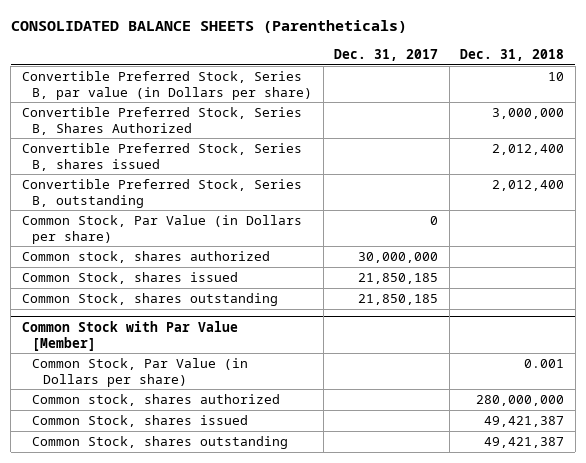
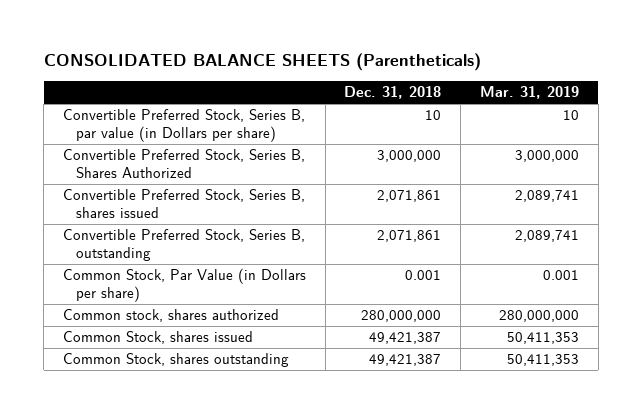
- | Dec. 31, 2017 | Dec. 31, 2018
+ | Dec. 31, 2018 | Mar. 31, 2019
- Convertible Preferred Stock, Series B, shares issued | | 2,012,400
- Convertible Preferred Stock, Series B, outstanding | | 2,012,400
- Common Stock, Par Value (in Dollars per share) | 0 |
- Common stock, shares authorized | 30,000,000 |
- Common Stock, shares issued | 21,850,185 |
- Common Stock, shares outstanding | 21,850,185 |
- Common Stock with Par Value [Member]
+ Convertible Preferred Stock, Series B, shares issued | 2,071,861 | 2,089,741
+ Convertible Preferred Stock, Series B, outstanding | 2,071,861 | 2,089,741

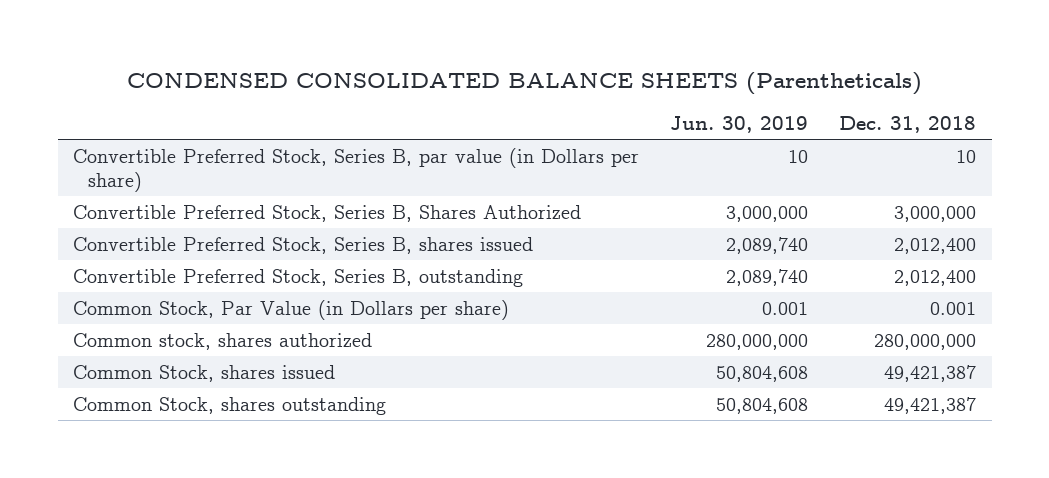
- CONSOLIDATED BALANCE SHEETS (Parentheticals)
+ CONDENSED CONSOLIDATED BALANCE SHEETS (Parentheticals)
- | Dec. 31, 2018 | Mar. 31, 2019
+ | Jun. 30, 2019 | Dec. 31, 2018
- Convertible Preferred Stock, Series B, shares issued | 2,071,861 | 2,089,741
- Convertible Preferred Stock, Series B, outstanding | 2,071,861 | 2,089,741
+ Convertible Preferred Stock, Series B, shares issued | 2,089,740 | 2,012,400
+ Convertible Preferred Stock, Series B, outstanding | 2,089,740 | 2,012,400

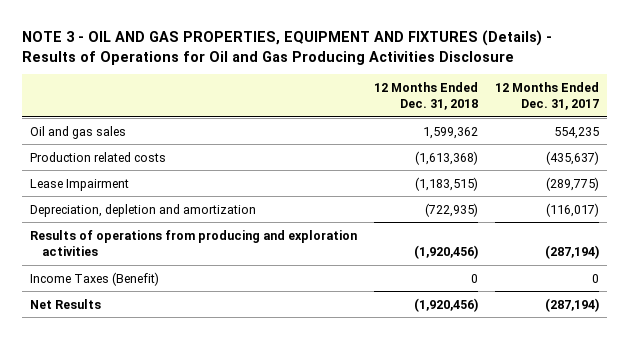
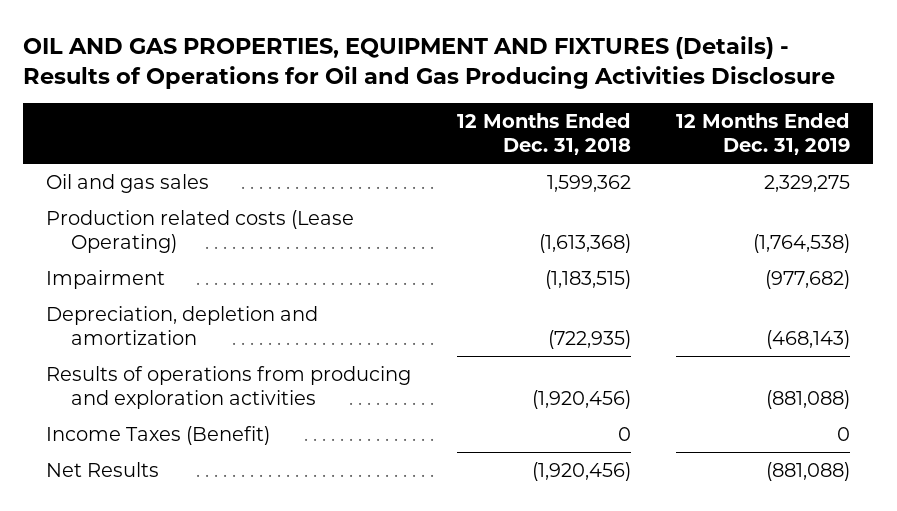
- NOTE 3 - OIL AND GAS PROPERTIES, EQUIPMENT AND FIXTURES (Details) - Results of Operations for Oil and Gas Producing Activities Disclosure
+ OIL AND GAS PROPERTIES, EQUIPMENT AND FIXTURES (Details) - Results of Operations for Oil and Gas Producing Activities Disclosure
- | 12 Months Ended Dec. 31, 2018 | 12 Months Ended Dec. 31, 2017
+ | 12 Months Ended Dec. 31, 2018 | 12 Months Ended Dec. 31, 2019
- Production related costs | (1,613,368) | (435,637)
- Lease Impairment | (1,183,515) | (289,775)
+ Production related costs (Lease Operating) | (1,613,368) | (1,764,538)
+ Impairment | (1,183,515) | (977,682)

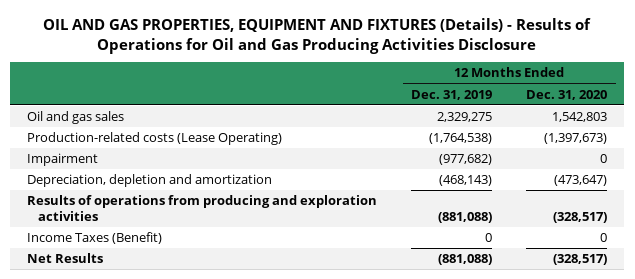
- | 12 Months Ended Dec. 31, 2018 | 12 Months Ended Dec. 31, 2019
+ | 12 Months Ended Dec. 31, 2019 | 12 Months Ended Dec. 31, 2020
- Production related costs (Lease Operating) | (1,613,368) | (1,764,538)
+ Production-related costs (Lease Operating) | (1,764,538) | (1,397,673)

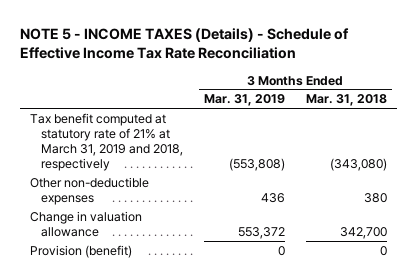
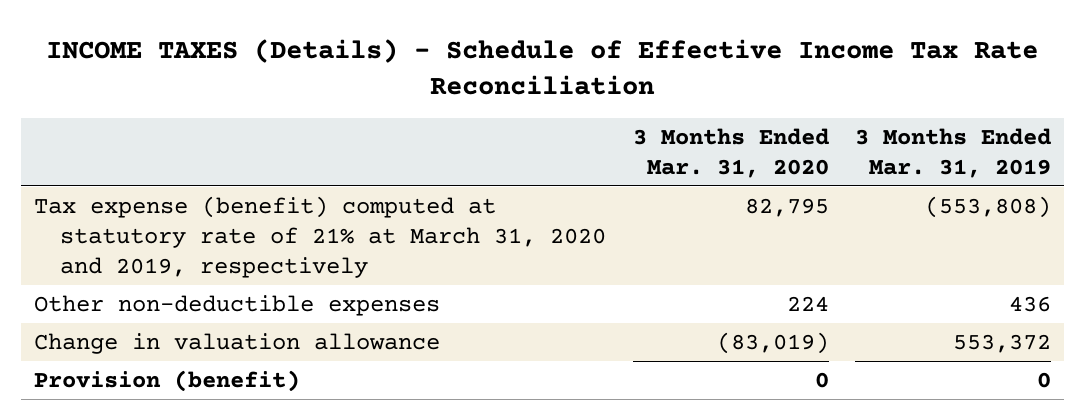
- NOTE 5 - INCOME TAXES (Details) - Schedule of Effective Income Tax Rate Reconciliation
+ INCOME TAXES (Details) - Schedule of Effective Income Tax Rate Reconciliation
- | 3 Months Ended Mar. 31, 2019 | 3 Months Ended Mar. 31, 2018
+ | 3 Months Ended Mar. 31, 2020 | 3 Months Ended Mar. 31, 2019
- Tax benefit computed at statutory rate of 21% at March 31, 2019 and 2018, respectively | (553,808) | (343,080)
+ Tax expense (benefit) computed at statutory rate of 21% at March 31, 2020 and 2019, respectively | 82,795 | (553,808)

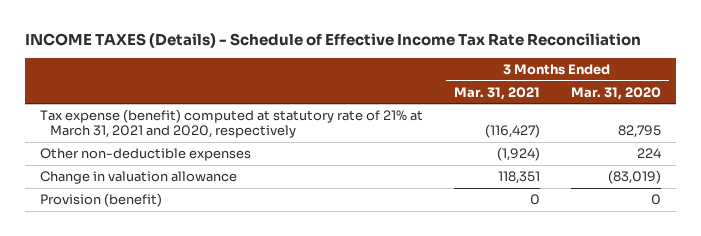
- | 3 Months Ended Mar. 31, 2020 | 3 Months Ended Mar. 31, 2019
+ | 3 Months Ended Mar. 31, 2021 | 3 Months Ended Mar. 31, 2020
- Tax expense (benefit) computed at statutory rate of 21% at March 31, 2020 and 2019, respectively | 82,795 | (553,808)
+ Tax expense (benefit) computed at statutory rate of 21% at March 31, 2021 and 2020, respectively | (116,427) | 82,795

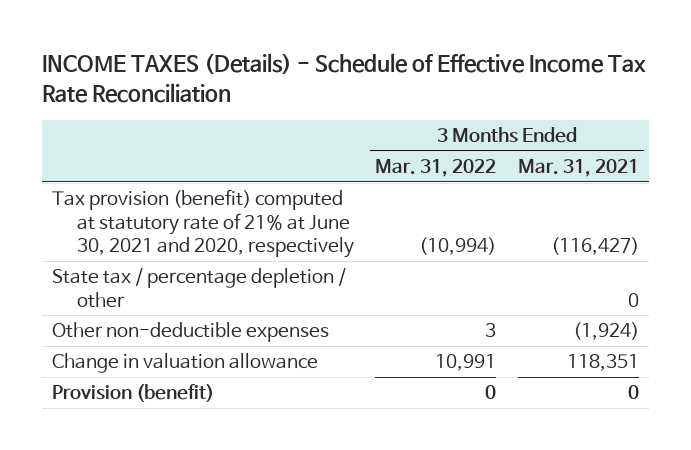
- | 3 Months Ended Mar. 31, 2021 | 3 Months Ended Mar. 31, 2020
+ | 3 Months Ended Mar. 31, 2022 | 3 Months Ended Mar. 31, 2021
- Tax expense (benefit) computed at statutory rate of 21% at March 31, 2021 and 2020, respectively | (116,427) | 82,795
+ Tax provision (benefit) computed at statutory rate of 21% at June 30, 2021 and 2020, respectively | (10,994) | (116,427)
+ State tax / percentage depletion / other | | 0

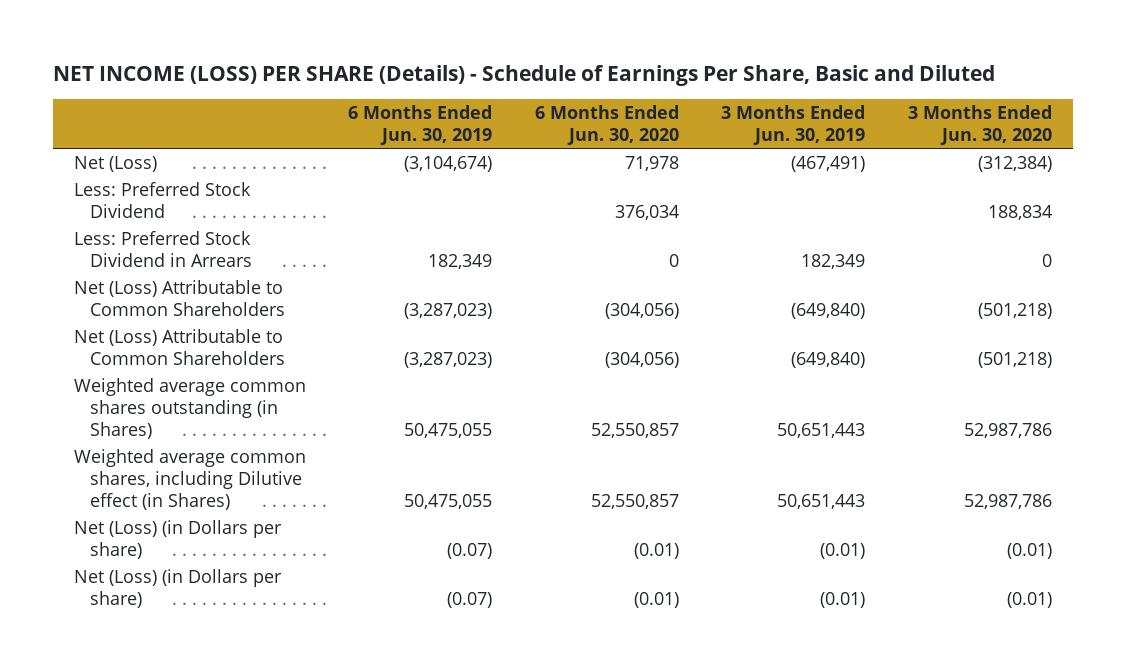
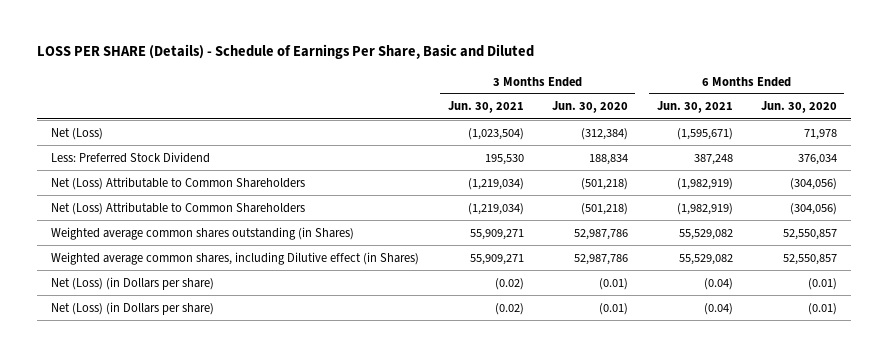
- NET INCOME (LOSS) PER SHARE (Details) - Schedule of Earnings Per Share, Basic and Diluted
+ LOSS PER SHARE (Details) - Schedule of Earnings Per Share, Basic and Diluted
- | 6 Months Ended Jun. 30, 2019 | 6 Months Ended Jun. 30, 2020 | 3 Months Ended Jun. 30, 2019 | 3 Months Ended Jun. 30, 2020
+ | 3 Months Ended Jun. 30, 2021 | 3 Months Ended Jun. 30, 2020 | 6 Months Ended Jun. 30, 2021 | 6 Months Ended Jun. 30, 2020
- Less: Preferred Stock Dividend in Arrears | 182,349 | 0 | 182,349 | 0

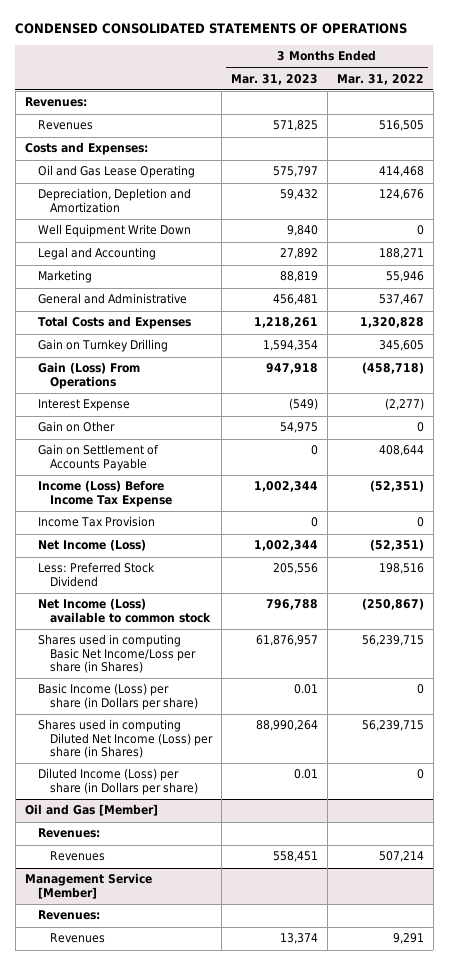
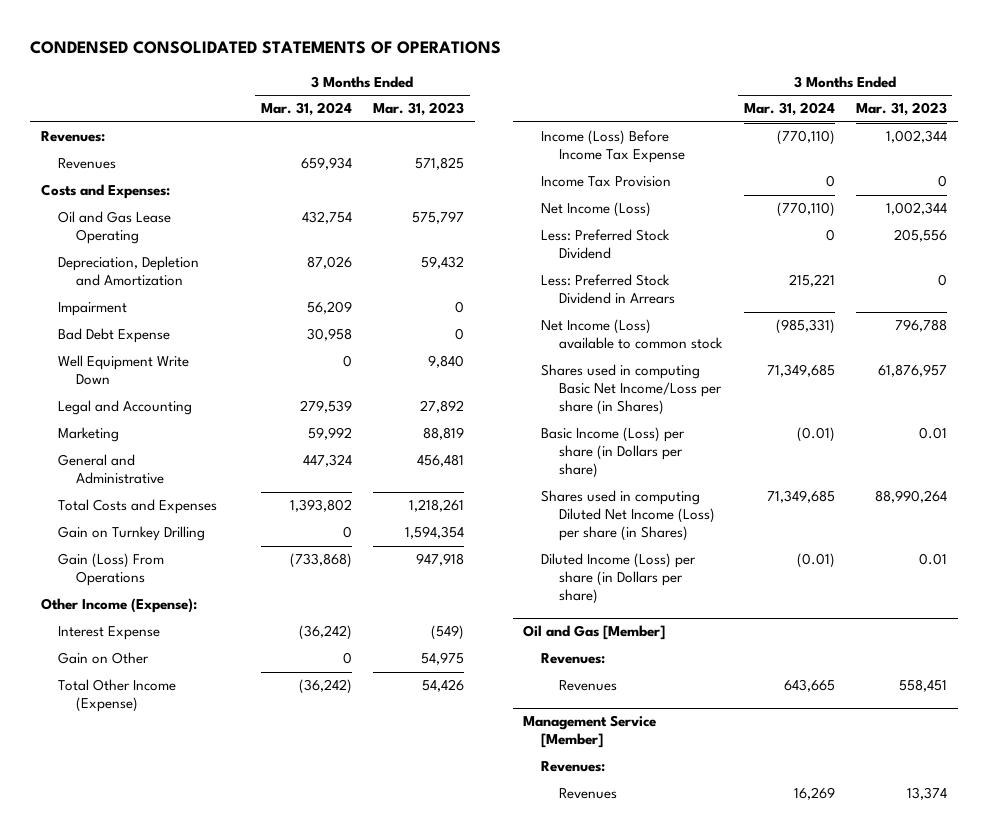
- | 3 Months Ended Mar. 31, 2023 | 3 Months Ended Mar. 31, 2022
+ | 3 Months Ended Mar. 31, 2024 | 3 Months Ended Mar. 31, 2023
+ Impairment | 56,209 | 0
+ Bad Debt Expense | 30,958 | 0
+ Other Income (Expense):
- Gain on Settlement of Accounts Payable | 0 | 408,644
+ Total Other Income (Expense) | (36,242) | 54,426
+ Less: Preferred Stock Dividend in Arrears | 215,221 | 0

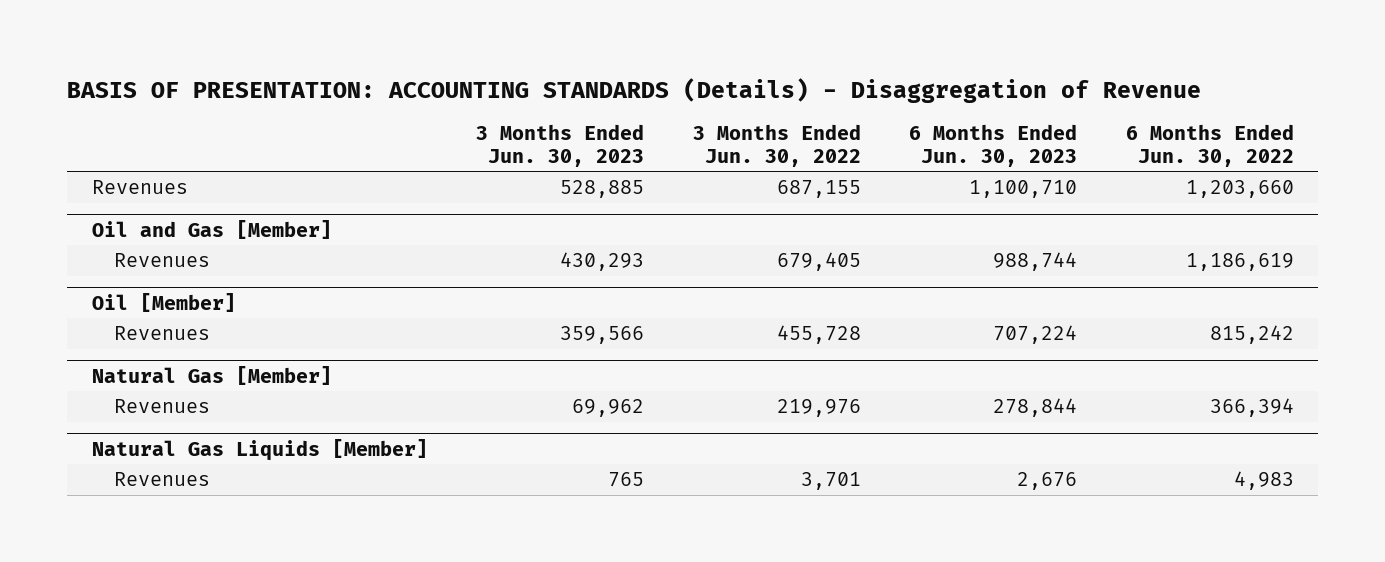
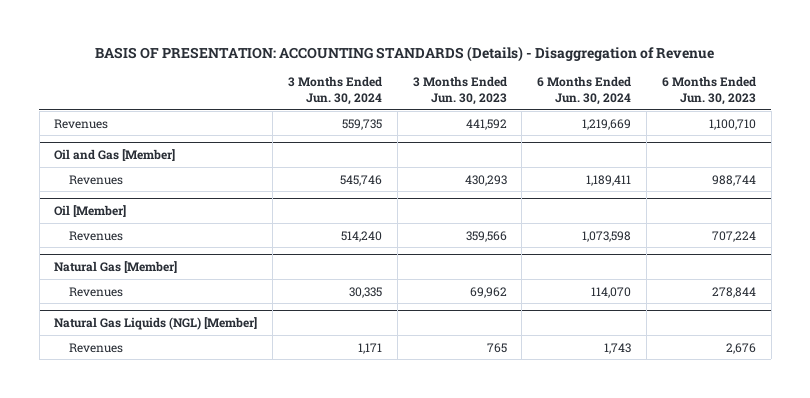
- | 3 Months Ended Jun. 30, 2023 | 3 Months Ended Jun. 30, 2022 | 6 Months Ended Jun. 30, 2023 | 6 Months Ended Jun. 30, 2022
+ | 3 Months Ended Jun. 30, 2024 | 3 Months Ended Jun. 30, 2023 | 6 Months Ended Jun. 30, 2024 | 6 Months Ended Jun. 30, 2023
- Revenues | 528,885 | 687,155 | 1,100,710 | 1,203,660
+ Revenues | 559,735 | 441,592 | 1,219,669 | 1,100,710
- Natural Gas Liquids [Member]
+ Natural Gas Liquids (NGL) [Member]

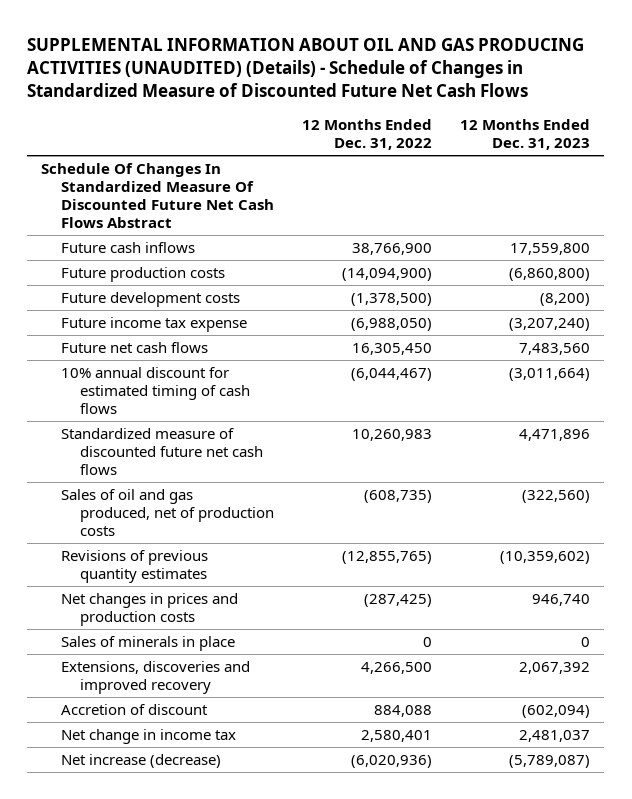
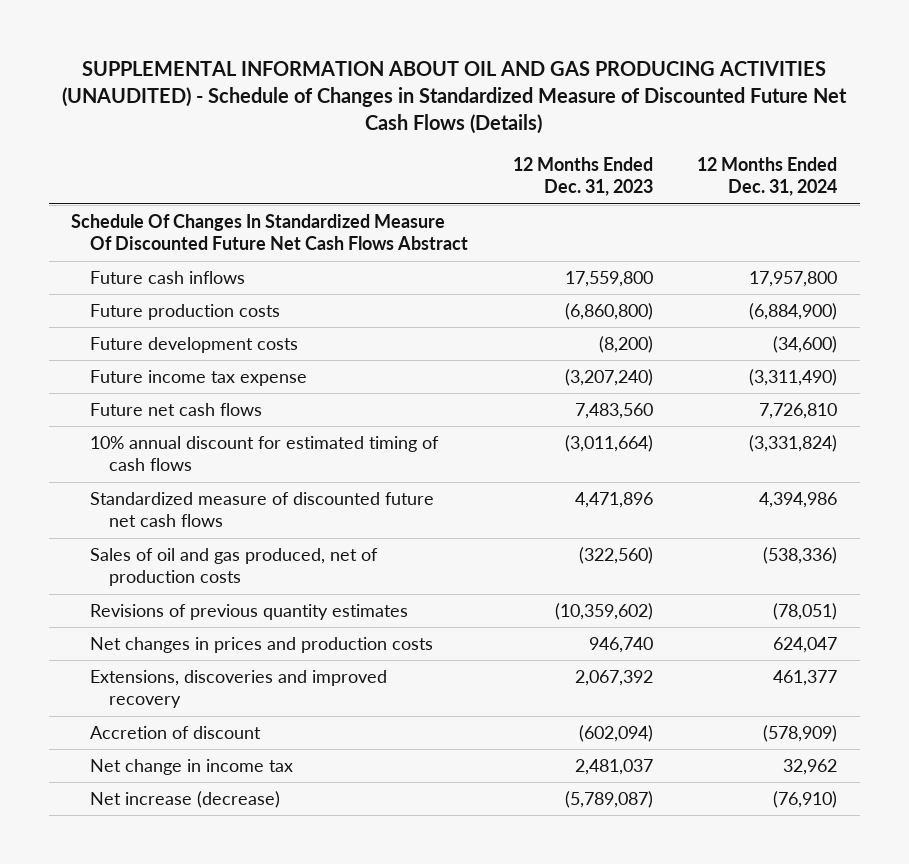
- SUPPLEMENTAL INFORMATION ABOUT OIL AND GAS PRODUCING ACTIVITIES (UNAUDITED) (Details) - Schedule of Changes in Standardized Measure of Discounted Future Net Cash Flows
+ SUPPLEMENTAL INFORMATION ABOUT OIL AND GAS PRODUCING ACTIVITIES (UNAUDITED) - Schedule of Changes in Standardized Measure of Discounted Future Net Cash Flows (Details)
- | 12 Months Ended Dec. 31, 2022 | 12 Months Ended Dec. 31, 2023
+ | 12 Months Ended Dec. 31, 2023 | 12 Months Ended Dec. 31, 2024
- Sales of minerals in place | 0 | 0

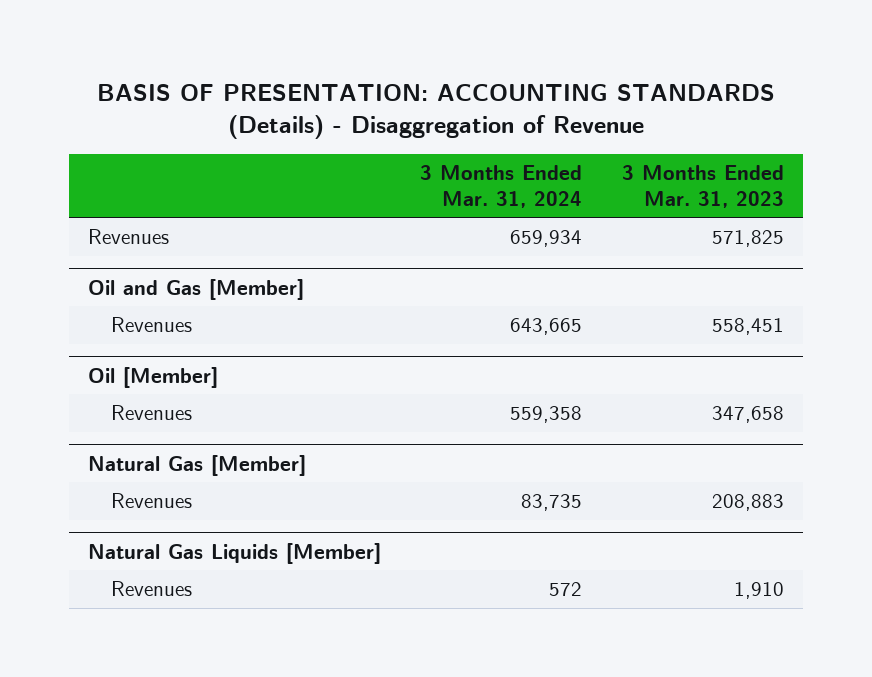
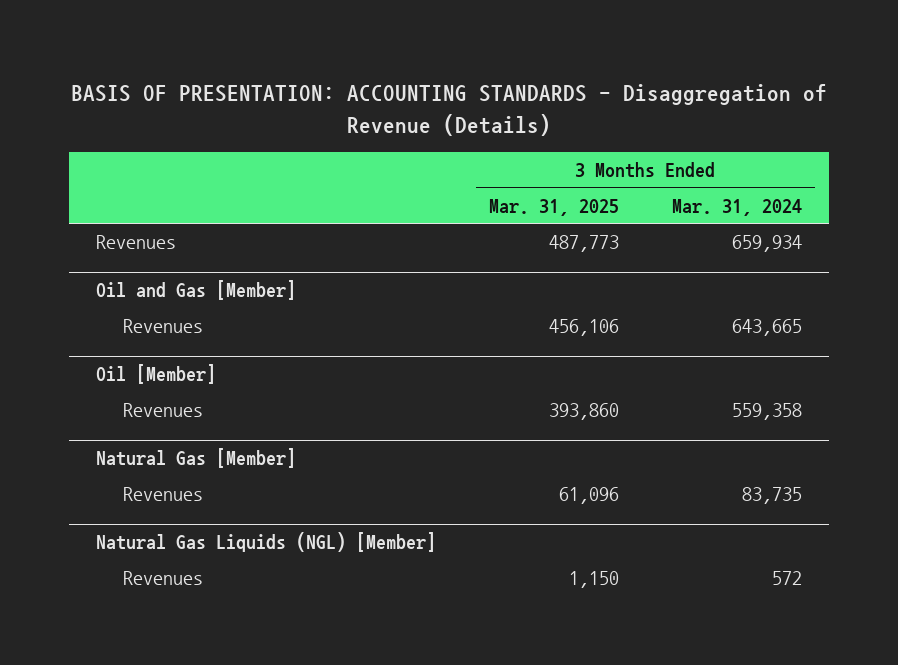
- BASIS OF PRESENTATION: ACCOUNTING STANDARDS (Details) - Disaggregation of Revenue
+ BASIS OF PRESENTATION: ACCOUNTING STANDARDS - Disaggregation of Revenue (Details)
- | 3 Months Ended Mar. 31, 2024 | 3 Months Ended Mar. 31, 2023
+ | 3 Months Ended Mar. 31, 2025 | 3 Months Ended Mar. 31, 2024
- Natural Gas Liquids [Member]
+ Natural Gas Liquids (NGL) [Member]

